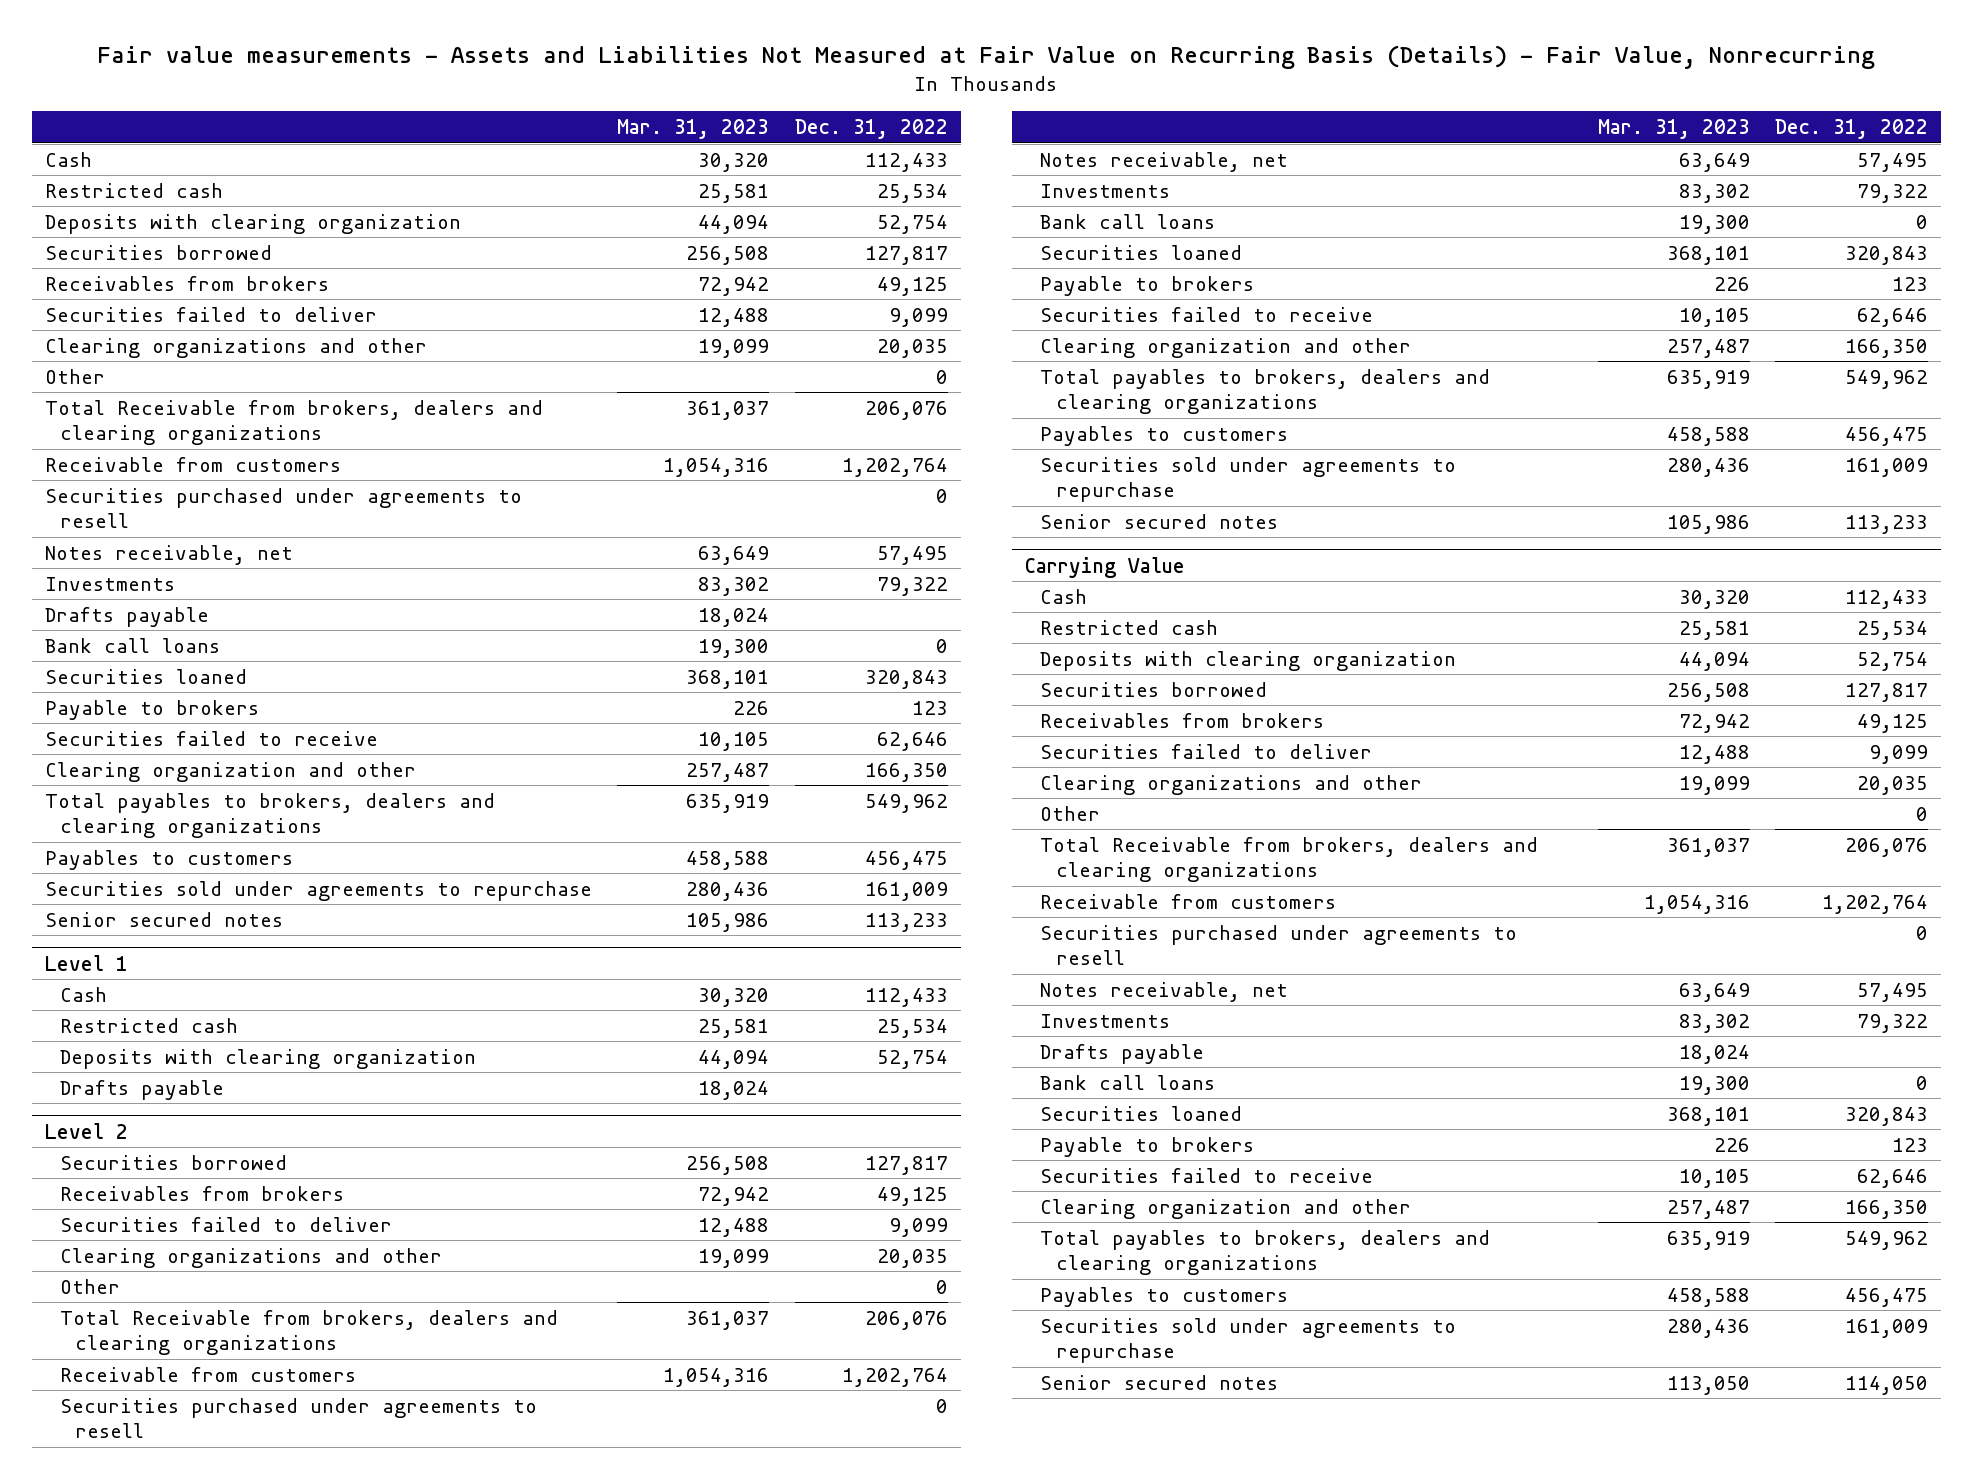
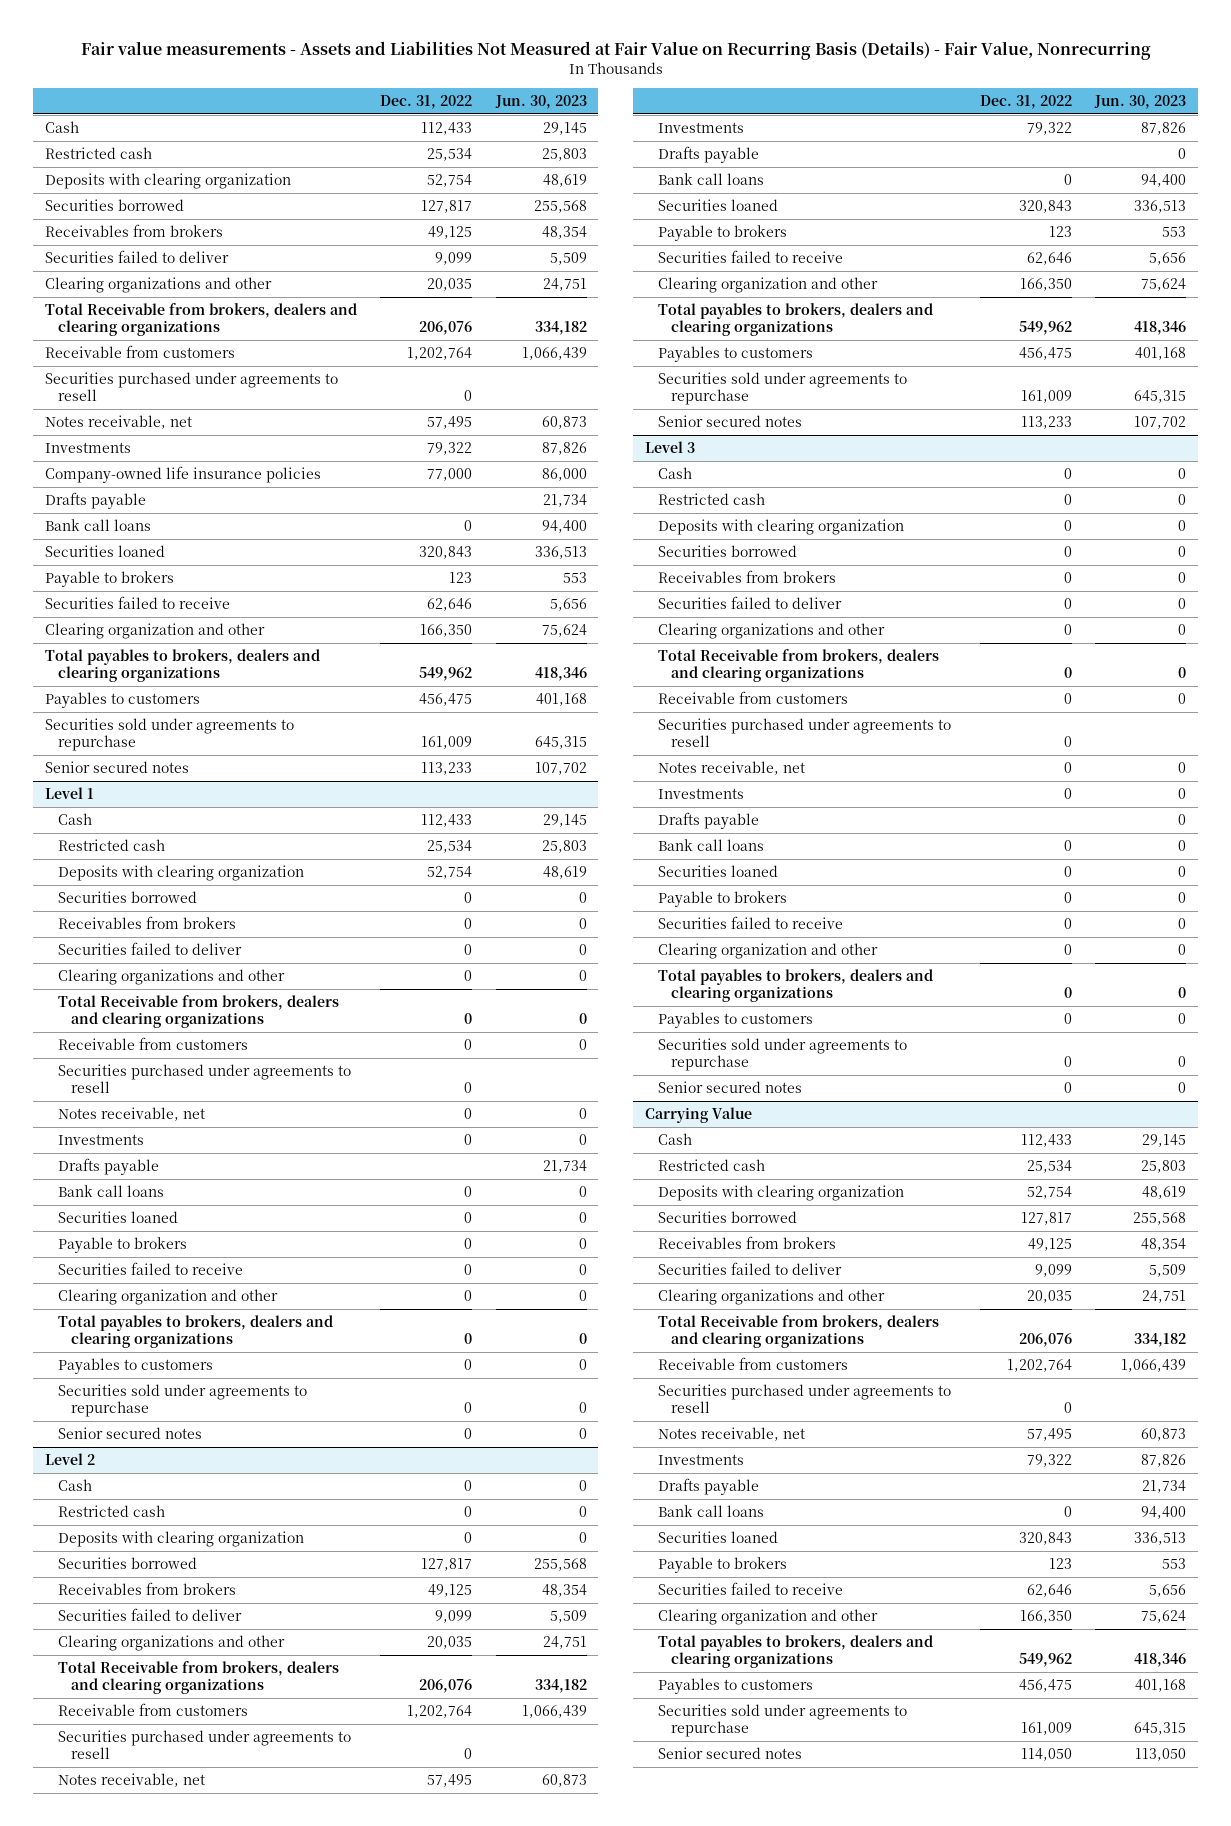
- | Mar. 31, 2023 | Dec. 31, 2022
+ | Dec. 31, 2022 | Jun. 30, 2023
- Other | | 0
+ Company-owned life insurance policies | 77,000 | 86,000
@ Level 1
+ Securities borrowed | 0 | 0
+ Receivables from brokers | 0 | 0
+ Securities failed to deliver | 0 | 0
+ Clearing organizations and other | 0 | 0
+ Total Receivable from brokers, dealers and clearing organizations | 0 | 0
+ Receivable from customers | 0 | 0
+ Securities purchased under agreements to resell | 0 |
+ Notes receivable, net | 0 | 0
+ Investments | 0 | 0
+ Bank call loans | 0 | 0
+ Securities loaned | 0 | 0
+ Payable to brokers | 0 | 0
+ Securities failed to receive | 0 | 0
+ Clearing organization and other | 0 | 0
+ Total payables to brokers, dealers and clearing organizations | 0 | 0
+ Payables to customers | 0 | 0
+ Securities sold under agreements to repurchase | 0 | 0
+ Senior secured notes | 0 | 0
@ Level 2
+ Cash | 0 | 0
+ Restricted cash | 0 | 0
+ Deposits with clearing organization | 0 | 0
- Other | | 0
+ Drafts payable | | 0
+ Level 3
+ Cash | 0 | 0
+ Restricted cash | 0 | 0
+ Deposits with clearing organization | 0 | 0
+ Securities borrowed | 0 | 0
+ Receivables from brokers | 0 | 0
+ Securities failed to deliver | 0 | 0
+ Clearing organizations and other | 0 | 0
+ Total Receivable from brokers, dealers and clearing organizations | 0 | 0
+ Receivable from customers | 0 | 0
+ Securities purchased under agreements to resell | 0 |
+ Notes receivable, net | 0 | 0
+ Investments | 0 | 0
+ Drafts payable | | 0
+ Bank call loans | 0 | 0
+ Securities loaned | 0 | 0
+ Payable to brokers | 0 | 0
+ Securities failed to receive | 0 | 0
+ Clearing organization and other | 0 | 0
+ Total payables to brokers, dealers and clearing organizations | 0 | 0
+ Payables to customers | 0 | 0
+ Securities sold under agreements to repurchase | 0 | 0
+ Senior secured notes | 0 | 0
@ Carrying Value
- Other | | 0

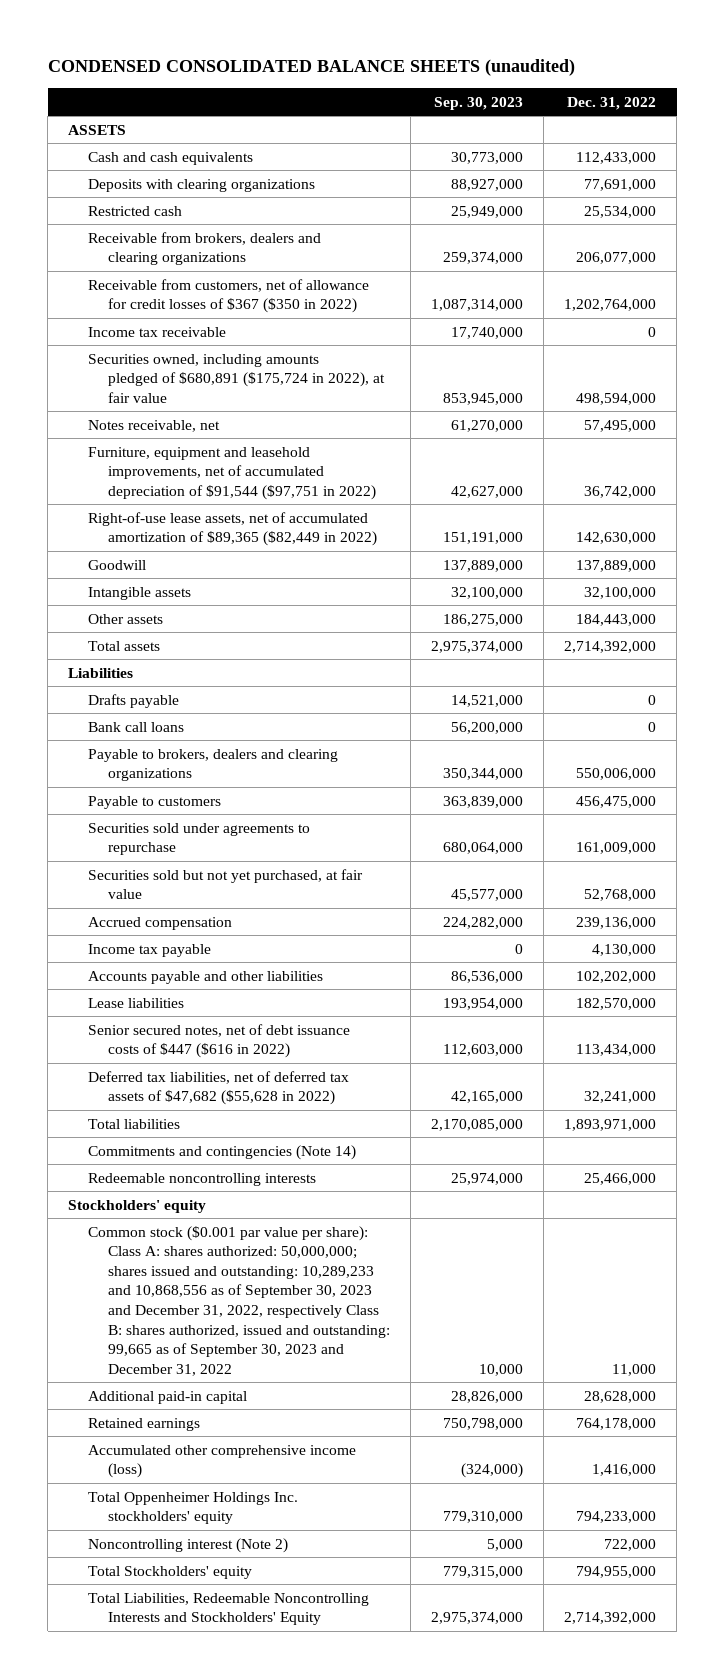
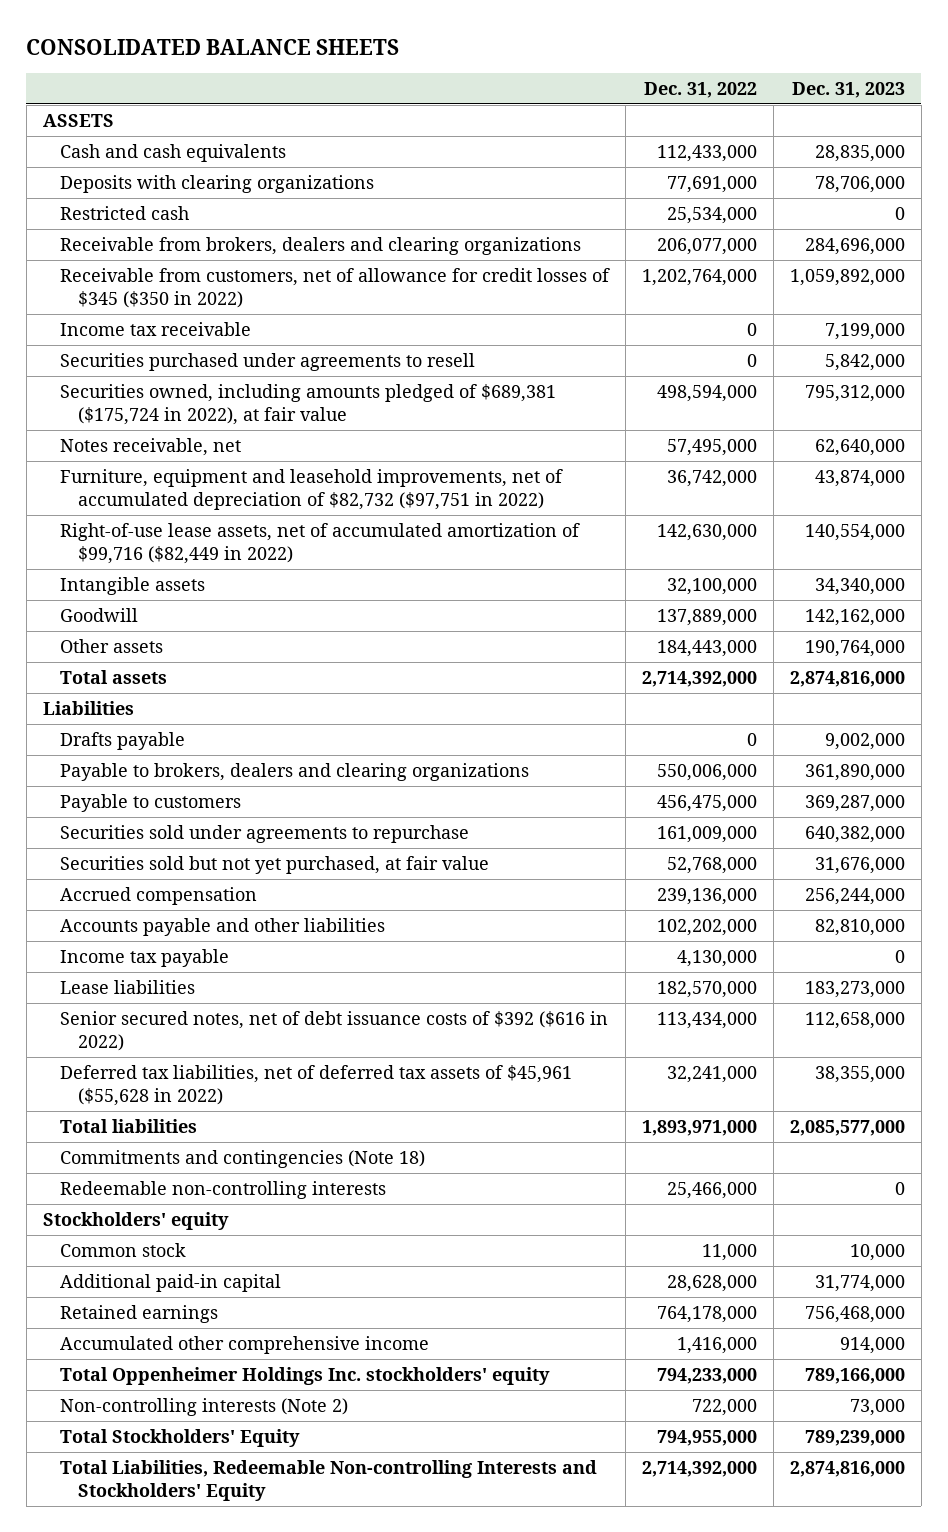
- CONDENSED CONSOLIDATED BALANCE SHEETS (unaudited)
+ CONSOLIDATED BALANCE SHEETS
- | Sep. 30, 2023 | Dec. 31, 2022
+ | Dec. 31, 2022 | Dec. 31, 2023
- Receivable from customers, net of allowance for credit losses of $367 ($350 in 2022) | 1,087,314,000 | 1,202,764,000
+ Receivable from customers, net of allowance for credit losses of $345 ($350 in 2022) | 1,202,764,000 | 1,059,892,000
- Securities owned, including amounts pledged of $680,891 ($175,724 in 2022), at fair value | 853,945,000 | 498,594,000
+ Securities purchased under agreements to resell | 0 | 5,842,000
+ Securities owned, including amounts pledged of $689,381 ($175,724 in 2022), at fair value | 498,594,000 | 795,312,000
- Furniture, equipment and leasehold improvements, net of accumulated depreciation of $91,544 ($97,751 in 2022) | 42,627,000 | 36,742,000
- Right-of-use lease assets, net of accumulated amortization of $89,365 ($82,449 in 2022) | 151,191,000 | 142,630,000
+ Furniture, equipment and leasehold improvements, net of accumulated depreciation of $82,732 ($97,751 in 2022) | 36,742,000 | 43,874,000
+ Right-of-use lease assets, net of accumulated amortization of $99,716 ($82,449 in 2022) | 142,630,000 | 140,554,000
moved down: Goodwill | 137,889,000 | 142,162,000
- Bank call loans | 56,200,000 | 0
moved down: Income tax payable | 4,130,000 | 0
- Senior secured notes, net of debt issuance costs of $447 ($616 in 2022) | 112,603,000 | 113,434,000
- Deferred tax liabilities, net of deferred tax assets of $47,682 ($55,628 in 2022) | 42,165,000 | 32,241,000
+ Senior secured notes, net of debt issuance costs of $392 ($616 in 2022) | 113,434,000 | 112,658,000
+ Deferred tax liabilities, net of deferred tax assets of $45,961 ($55,628 in 2022) | 32,241,000 | 38,355,000
- Commitments and contingencies (Note 14)
- Redeemable noncontrolling interests | 25,974,000 | 25,466,000
+ Commitments and contingencies (Note 18)
+ Redeemable non-controlling interests | 25,466,000 | 0
- Common stock ($0.001 par value per share): Class A: shares authorized: 50,000,000; shares issued and outstanding: 10,289,233 and 10,868,556 as of September 30, 2023 and December 31, 2022, respectively Class B: shares authorized, issued and outstanding: 99,665 as of September 30, 2023 and December 31, 2022 | 10,000 | 11,000
+ Common stock | 11,000 | 10,000
- Accumulated other comprehensive income (loss) | (324,000) | 1,416,000
+ Accumulated other comprehensive income | 1,416,000 | 914,000
- Noncontrolling interest (Note 2) | 5,000 | 722,000
- Total Stockholders' equity | 779,315,000 | 794,955,000
- Total Liabilities, Redeemable Noncontrolling Interests and Stockholders' Equity | 2,975,374,000 | 2,714,392,000
+ Non-controlling interests (Note 2) | 722,000 | 73,000
+ Total Stockholders' Equity | 794,955,000 | 789,239,000
+ Total Liabilities, Redeemable Non-controlling Interests and Stockholders' Equity | 2,714,392,000 | 2,874,816,000

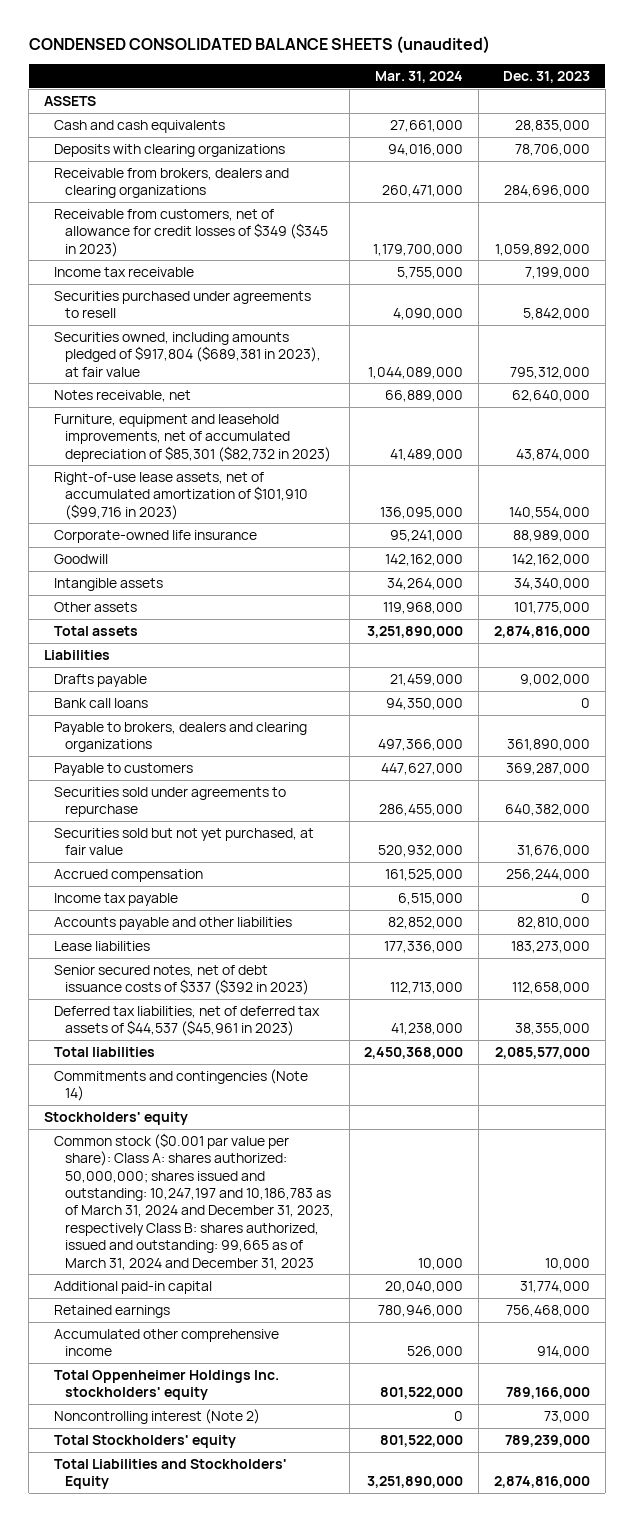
- CONSOLIDATED BALANCE SHEETS
+ CONDENSED CONSOLIDATED BALANCE SHEETS (unaudited)
- | Dec. 31, 2022 | Dec. 31, 2023
+ | Mar. 31, 2024 | Dec. 31, 2023
- Restricted cash | 25,534,000 | 0
- Receivable from customers, net of allowance for credit losses of $345 ($350 in 2022) | 1,202,764,000 | 1,059,892,000
+ Receivable from customers, net of allowance for credit losses of $349 ($345 in 2023) | 1,179,700,000 | 1,059,892,000
- Securities owned, including amounts pledged of $689,381 ($175,724 in 2022), at fair value | 498,594,000 | 795,312,000
+ Securities owned, including amounts pledged of $917,804 ($689,381 in 2023), at fair value | 1,044,089,000 | 795,312,000
- Furniture, equipment and leasehold improvements, net of accumulated depreciation of $82,732 ($97,751 in 2022) | 36,742,000 | 43,874,000
- Right-of-use lease assets, net of accumulated amortization of $99,716 ($82,449 in 2022) | 142,630,000 | 140,554,000
+ Furniture, equipment and leasehold improvements, net of accumulated depreciation of $85,301 ($82,732 in 2023) | 41,489,000 | 43,874,000
+ Right-of-use lease assets, net of accumulated amortization of $101,910 ($99,716 in 2023) | 136,095,000 | 140,554,000
+ Corporate-owned life insurance | 95,241,000 | 88,989,000
- Other assets | 184,443,000 | 190,764,000
moved down: Intangible assets | 34,264,000 | 34,340,000
+ Other assets | 119,968,000 | 101,775,000
+ Bank call loans | 94,350,000 | 0
moved down: Accounts payable and other liabilities | 82,852,000 | 82,810,000
- Senior secured notes, net of debt issuance costs of $392 ($616 in 2022) | 113,434,000 | 112,658,000
- Deferred tax liabilities, net of deferred tax assets of $45,961 ($55,628 in 2022) | 32,241,000 | 38,355,000
+ Senior secured notes, net of debt issuance costs of $337 ($392 in 2023) | 112,713,000 | 112,658,000
+ Deferred tax liabilities, net of deferred tax assets of $44,537 ($45,961 in 2023) | 41,238,000 | 38,355,000
- Commitments and contingencies (Note 18)
- Redeemable non-controlling interests | 25,466,000 | 0
+ Commitments and contingencies (Note 14)
- Common stock | 11,000 | 10,000
+ Common stock ($0.001 par value per share): Class A: shares authorized: 50,000,000; shares issued and outstanding: 10,247,197 and 10,186,783 as of March 31, 2024 and December 31, 2023, respectively Class B: shares authorized, issued and outstanding: 99,665 as of March 31, 2024 and December 31, 2023 | 10,000 | 10,000
- Non-controlling interests (Note 2) | 722,000 | 73,000
- Total Stockholders' Equity | 794,955,000 | 789,239,000
- Total Liabilities, Redeemable Non-controlling Interests and Stockholders' Equity | 2,714,392,000 | 2,874,816,000
+ Noncontrolling interest (Note 2) | 0 | 73,000
+ Total Stockholders' equity | 801,522,000 | 789,239,000
+ Total Liabilities and Stockholders' Equity | 3,251,890,000 | 2,874,816,000

